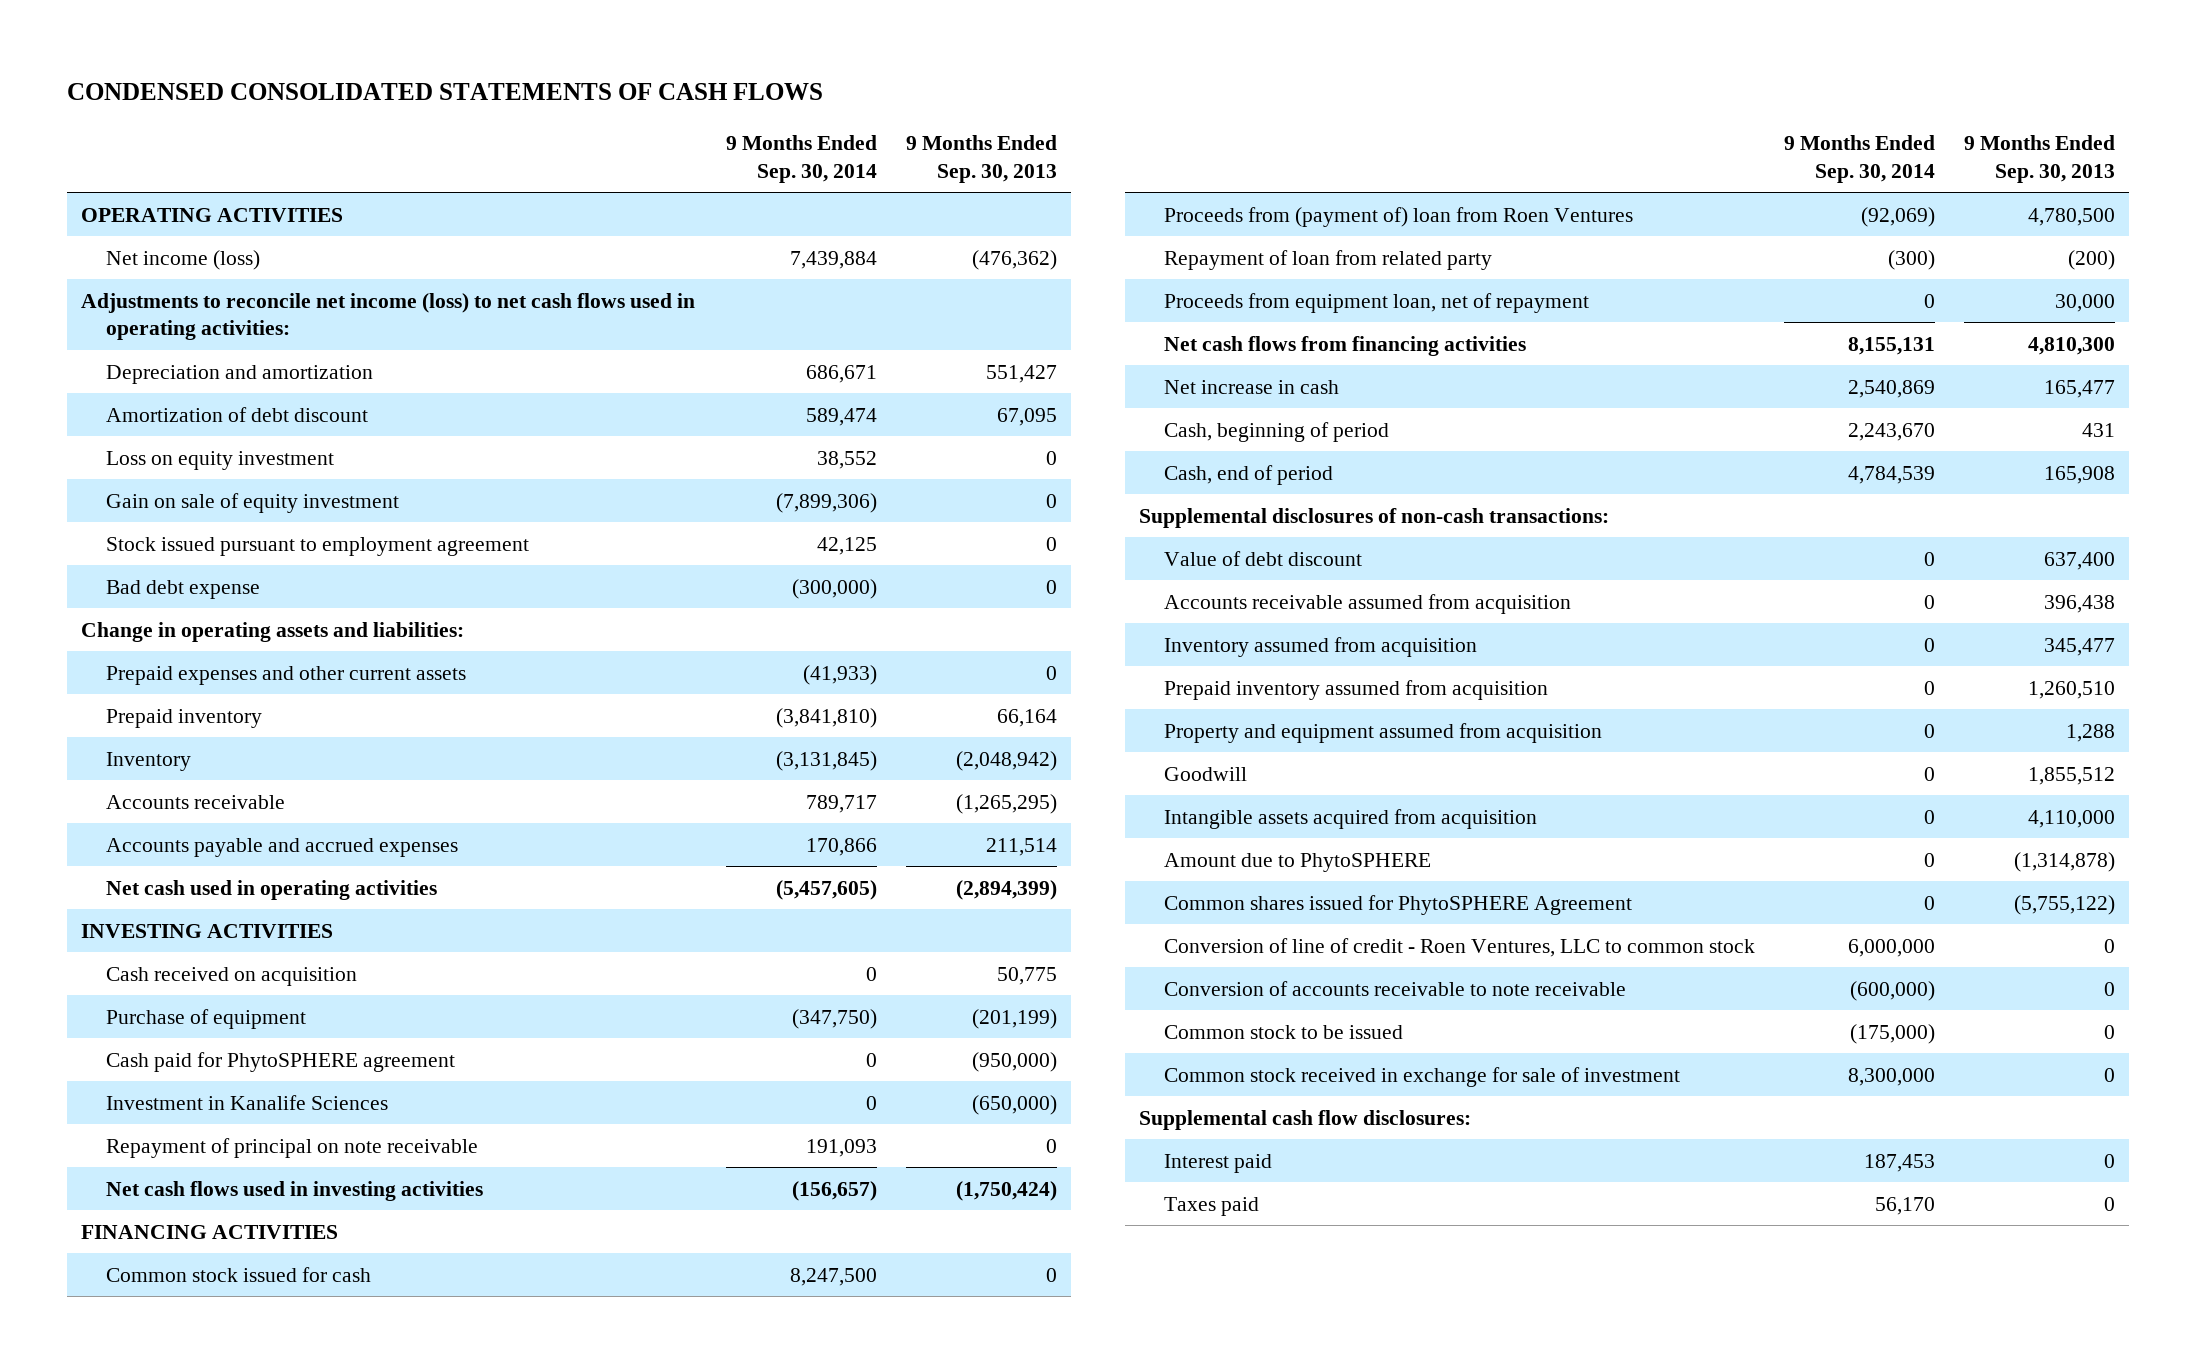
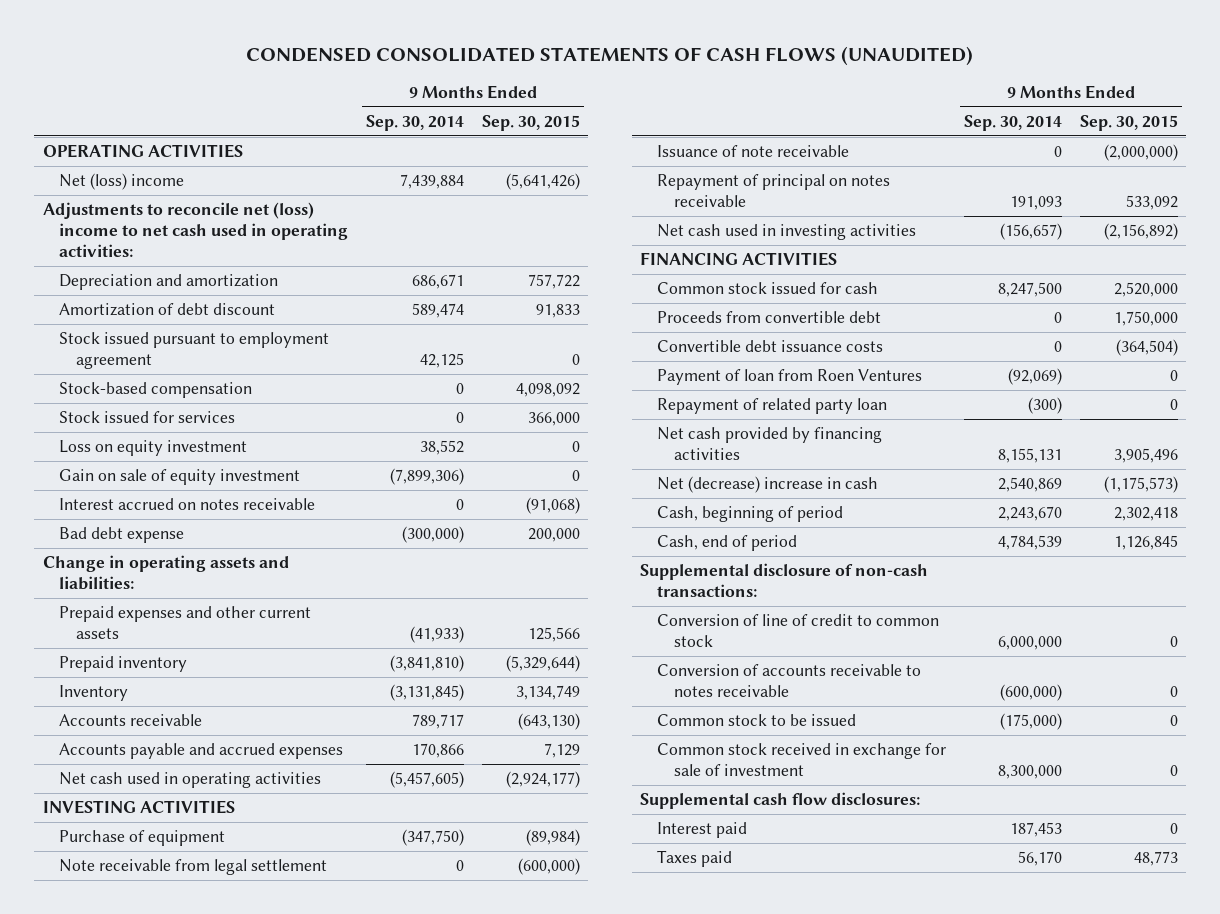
- CONDENSED CONSOLIDATED STATEMENTS OF CASH FLOWS
+ CONDENSED CONSOLIDATED STATEMENTS OF CASH FLOWS (UNAUDITED)
- | 9 Months Ended Sep. 30, 2014 | 9 Months Ended Sep. 30, 2013
+ | 9 Months Ended Sep. 30, 2014 | 9 Months Ended Sep. 30, 2015
- Net income (loss) | 7,439,884 | (476,362)
- Adjustments to reconcile net income (loss) to net cash flows used in operating activities:
+ Net (loss) income | 7,439,884 | (5,641,426)
+ Adjustments to reconcile net (loss) income to net cash used in operating activities:
moved up: Stock issued pursuant to employment agreement | 42,125 | 0
+ Stock-based compensation | 0 | 4,098,092
+ Stock issued for services | 0 | 366,000
+ Interest accrued on notes receivable | 0 | (91,068)
- Cash received on acquisition | 0 | 50,775
- Cash paid for PhytoSPHERE agreement | 0 | (950,000)
- Investment in Kanalife Sciences | 0 | (650,000)
- Repayment of principal on note receivable | 191,093 | 0
- Net cash flows used in investing activities | (156,657) | (1,750,424)
+ Note receivable from legal settlement | 0 | (600,000)
+ Issuance of note receivable | 0 | (2,000,000)
+ Repayment of principal on notes receivable | 191,093 | 533,092
+ Net cash used in investing activities | (156,657) | (2,156,892)
- Proceeds from (payment of) loan from Roen Ventures | (92,069) | 4,780,500
- Repayment of loan from related party | (300) | (200)
- Proceeds from equipment loan, net of repayment | 0 | 30,000
- Net cash flows from financing activities | 8,155,131 | 4,810,300
- Net increase in cash | 2,540,869 | 165,477
+ Proceeds from convertible debt | 0 | 1,750,000
+ Convertible debt issuance costs | 0 | (364,504)
+ Payment of loan from Roen Ventures | (92,069) | 0
+ Repayment of related party loan | (300) | 0
+ Net cash provided by financing activities | 8,155,131 | 3,905,496
+ Net (decrease) increase in cash | 2,540,869 | (1,175,573)
- Supplemental disclosures of non-cash transactions:
- Value of debt discount | 0 | 637,400
- Accounts receivable assumed from acquisition | 0 | 396,438
- Inventory assumed from acquisition | 0 | 345,477
- Prepaid inventory assumed from acquisition | 0 | 1,260,510
- Property and equipment assumed from acquisition | 0 | 1,288
- Goodwill | 0 | 1,855,512
- Intangible assets acquired from acquisition | 0 | 4,110,000
- Amount due to PhytoSPHERE | 0 | (1,314,878)
- Common shares issued for PhytoSPHERE Agreement | 0 | (5,755,122)
- Conversion of line of credit - Roen Ventures, LLC to common stock | 6,000,000 | 0
- Conversion of accounts receivable to note receivable | (600,000) | 0
+ Supplemental disclosure of non-cash transactions:
+ Conversion of line of credit to common stock | 6,000,000 | 0
+ Conversion of accounts receivable to notes receivable | (600,000) | 0

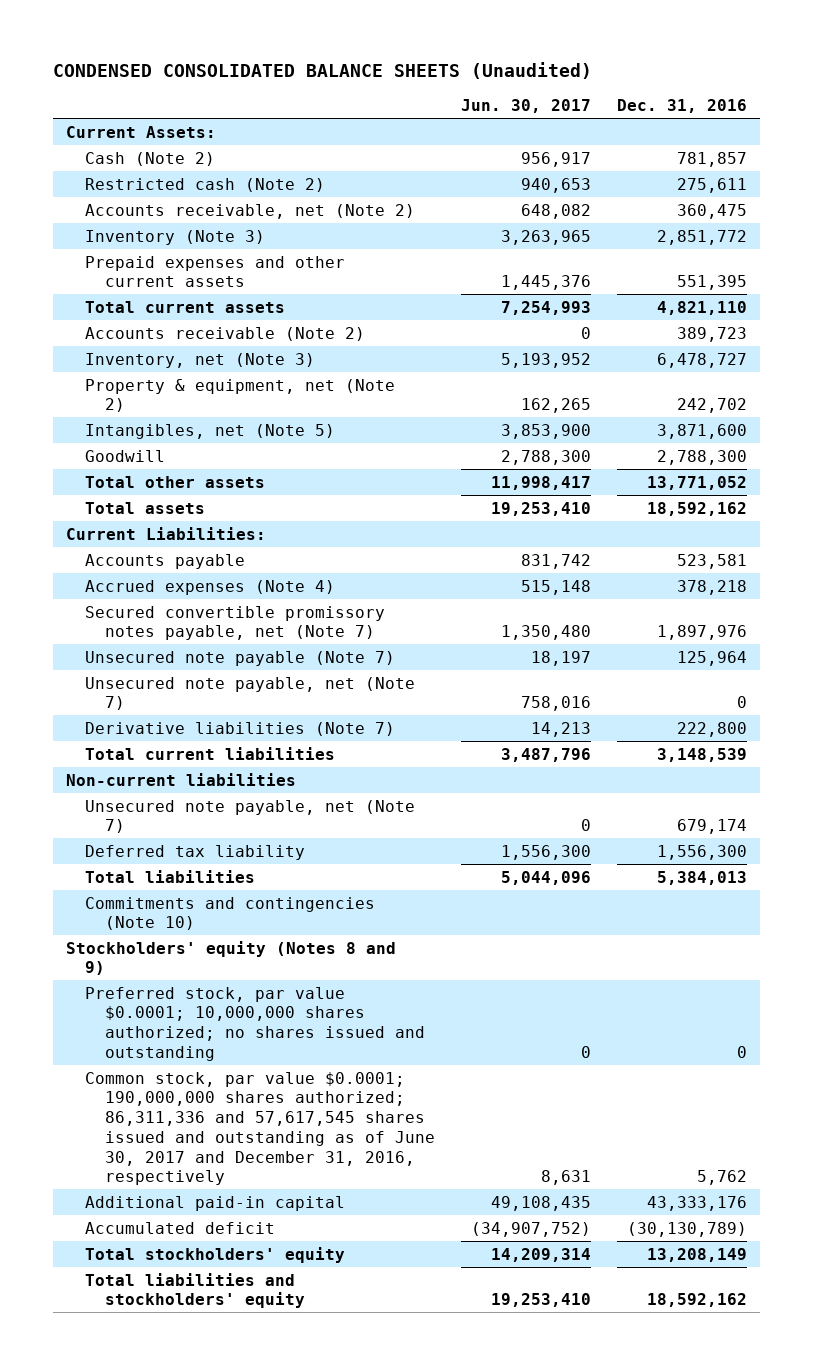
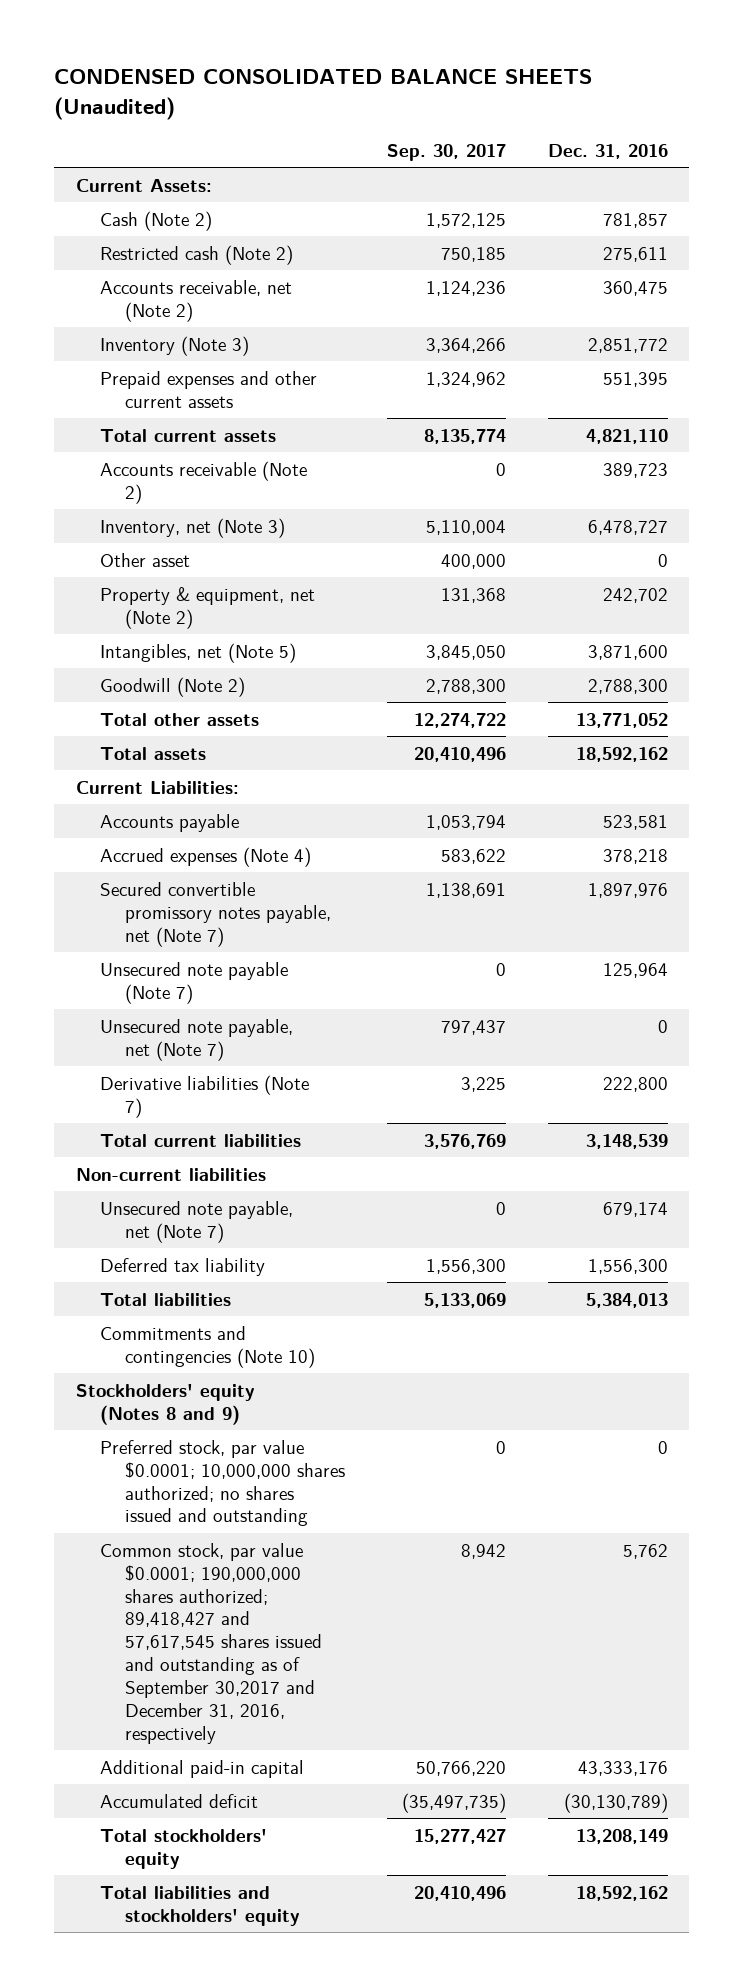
- | Jun. 30, 2017 | Dec. 31, 2016
+ | Sep. 30, 2017 | Dec. 31, 2016
+ Other asset | 400,000 | 0
- Goodwill | 2,788,300 | 2,788,300
+ Goodwill (Note 2) | 2,788,300 | 2,788,300
- Common stock, par value $0.0001; 190,000,000 shares authorized; 86,311,336 and 57,617,545 shares issued and outstanding as of June 30, 2017 and December 31, 2016, respectively | 8,631 | 5,762
+ Common stock, par value $0.0001; 190,000,000 shares authorized; 89,418,427 and 57,617,545 shares issued and outstanding as of September 30,2017 and December 31, 2016, respectively | 8,942 | 5,762

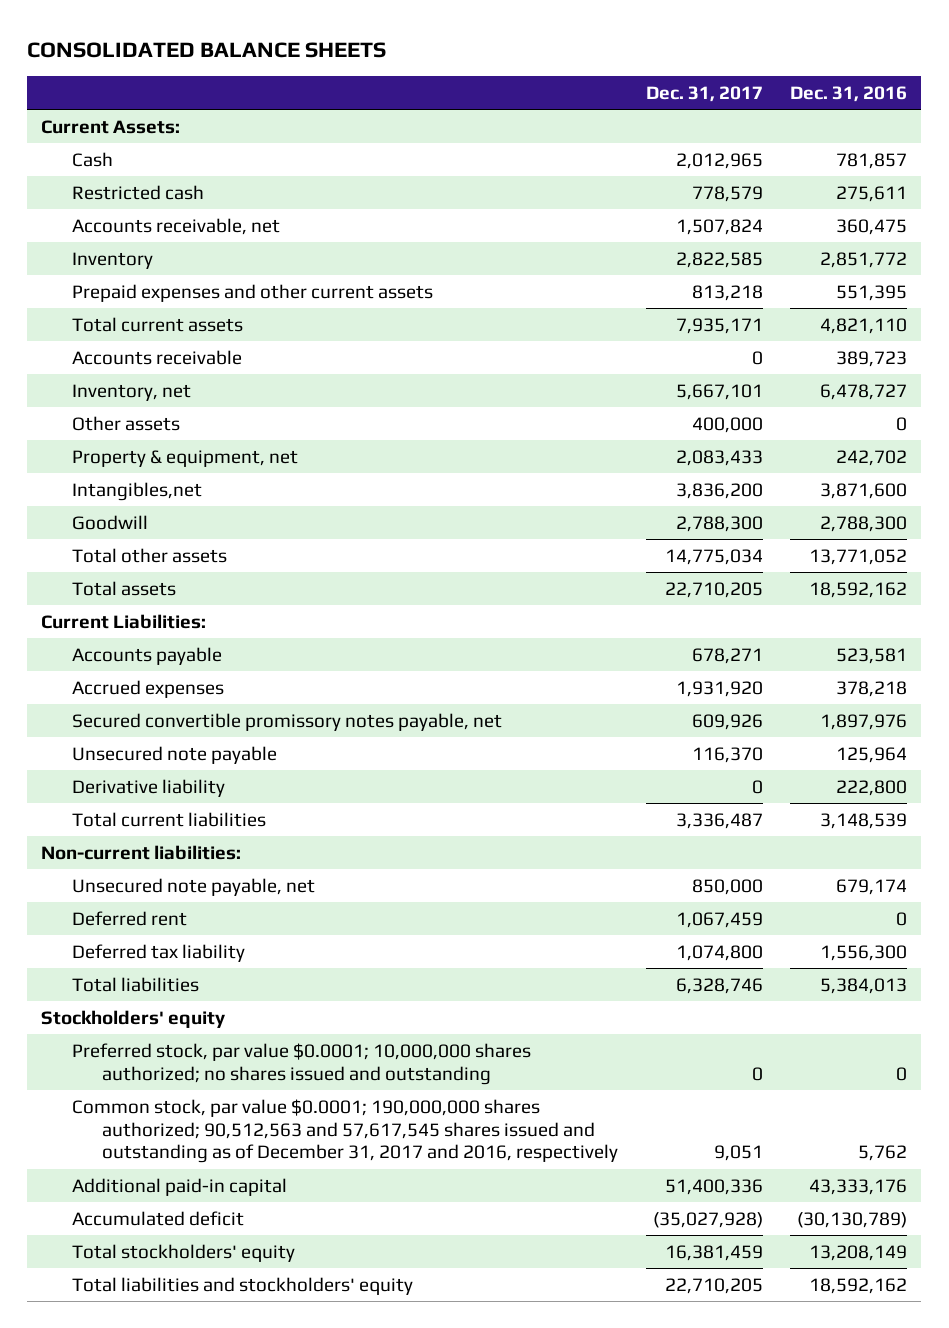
- CONDENSED CONSOLIDATED BALANCE SHEETS (Unaudited)
+ CONSOLIDATED BALANCE SHEETS
- | Sep. 30, 2017 | Dec. 31, 2016
+ | Dec. 31, 2017 | Dec. 31, 2016
- Cash (Note 2) | 1,572,125 | 781,857
- Restricted cash (Note 2) | 750,185 | 275,611
- Accounts receivable, net (Note 2) | 1,124,236 | 360,475
- Inventory (Note 3) | 3,364,266 | 2,851,772
+ Cash | 2,012,965 | 781,857
+ Restricted cash | 778,579 | 275,611
+ Accounts receivable, net | 1,507,824 | 360,475
+ Inventory | 2,822,585 | 2,851,772
- Accounts receivable (Note 2) | 0 | 389,723
- Inventory, net (Note 3) | 5,110,004 | 6,478,727
- Other asset | 400,000 | 0
- Property & equipment, net (Note 2) | 131,368 | 242,702
- Intangibles, net (Note 5) | 3,845,050 | 3,871,600
- Goodwill (Note 2) | 2,788,300 | 2,788,300
+ Accounts receivable | 0 | 389,723
+ Inventory, net | 5,667,101 | 6,478,727
+ Other assets | 400,000 | 0
+ Property & equipment, net | 2,083,433 | 242,702
+ Intangibles,net | 3,836,200 | 3,871,600
+ Goodwill | 2,788,300 | 2,788,300
- Accrued expenses (Note 4) | 583,622 | 378,218
- Secured convertible promissory notes payable, net (Note 7) | 1,138,691 | 1,897,976
- Unsecured note payable (Note 7) | 0 | 125,964
- Unsecured note payable, net (Note 7) | 797,437 | 0
- Derivative liabilities (Note 7) | 3,225 | 222,800
+ Accrued expenses | 1,931,920 | 378,218
+ Secured convertible promissory notes payable, net | 609,926 | 1,897,976
+ Unsecured note payable | 116,370 | 125,964
+ Derivative liability | 0 | 222,800
- Non-current liabilities
- Unsecured note payable, net (Note 7) | 0 | 679,174
+ Non-current liabilities:
+ Unsecured note payable, net | 850,000 | 679,174
+ Deferred rent | 1,067,459 | 0
- Commitments and contingencies (Note 10)
- Stockholders' equity (Notes 8 and 9)
+ Stockholders' equity
- Common stock, par value $0.0001; 190,000,000 shares authorized; 89,418,427 and 57,617,545 shares issued and outstanding as of September 30,2017 and December 31, 2016, respectively | 8,942 | 5,762
+ Common stock, par value $0.0001; 190,000,000 shares authorized; 90,512,563 and 57,617,545 shares issued and outstanding as of December 31, 2017 and 2016, respectively | 9,051 | 5,762

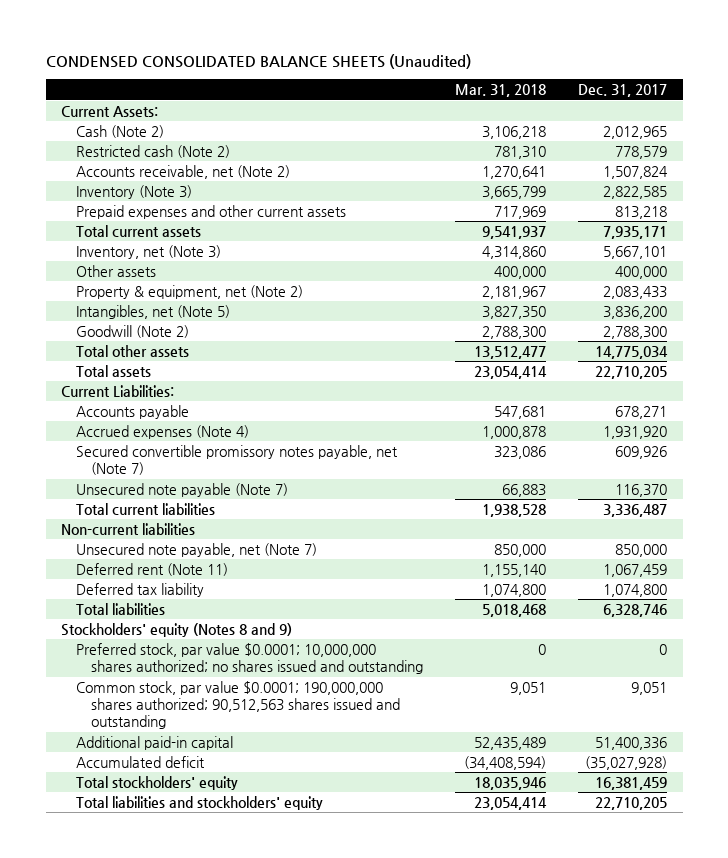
- CONSOLIDATED BALANCE SHEETS
+ CONDENSED CONSOLIDATED BALANCE SHEETS (Unaudited)
- | Dec. 31, 2017 | Dec. 31, 2016
+ | Mar. 31, 2018 | Dec. 31, 2017
- Cash | 2,012,965 | 781,857
- Restricted cash | 778,579 | 275,611
- Accounts receivable, net | 1,507,824 | 360,475
- Inventory | 2,822,585 | 2,851,772
+ Cash (Note 2) | 3,106,218 | 2,012,965
+ Restricted cash (Note 2) | 781,310 | 778,579
+ Accounts receivable, net (Note 2) | 1,270,641 | 1,507,824
+ Inventory (Note 3) | 3,665,799 | 2,822,585
- Accounts receivable | 0 | 389,723
- Inventory, net | 5,667,101 | 6,478,727
+ Inventory, net (Note 3) | 4,314,860 | 5,667,101
- Property & equipment, net | 2,083,433 | 242,702
- Intangibles,net | 3,836,200 | 3,871,600
- Goodwill | 2,788,300 | 2,788,300
+ Property & equipment, net (Note 2) | 2,181,967 | 2,083,433
+ Intangibles, net (Note 5) | 3,827,350 | 3,836,200
+ Goodwill (Note 2) | 2,788,300 | 2,788,300
- Accrued expenses | 1,931,920 | 378,218
- Secured convertible promissory notes payable, net | 609,926 | 1,897,976
- Unsecured note payable | 116,370 | 125,964
- Derivative liability | 0 | 222,800
+ Accrued expenses (Note 4) | 1,000,878 | 1,931,920
+ Secured convertible promissory notes payable, net (Note 7) | 323,086 | 609,926
+ Unsecured note payable (Note 7) | 66,883 | 116,370
- Non-current liabilities:
- Unsecured note payable, net | 850,000 | 679,174
- Deferred rent | 1,067,459 | 0
+ Non-current liabilities
+ Unsecured note payable, net (Note 7) | 850,000 | 850,000
+ Deferred rent (Note 11) | 1,155,140 | 1,067,459
- Stockholders' equity
+ Stockholders' equity (Notes 8 and 9)
- Common stock, par value $0.0001; 190,000,000 shares authorized; 90,512,563 and 57,617,545 shares issued and outstanding as of December 31, 2017 and 2016, respectively | 9,051 | 5,762
+ Common stock, par value $0.0001; 190,000,000 shares authorized; 90,512,563 shares issued and outstanding | 9,051 | 9,051

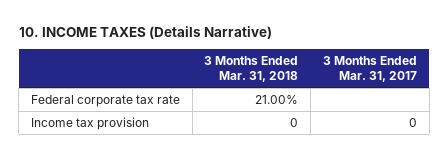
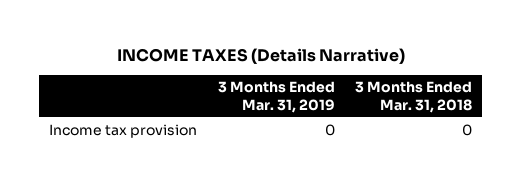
- 10. INCOME TAXES (Details Narrative)
+ INCOME TAXES (Details Narrative)
- | 3 Months Ended Mar. 31, 2018 | 3 Months Ended Mar. 31, 2017
+ | 3 Months Ended Mar. 31, 2019 | 3 Months Ended Mar. 31, 2018
- Federal corporate tax rate | 21.00% |

